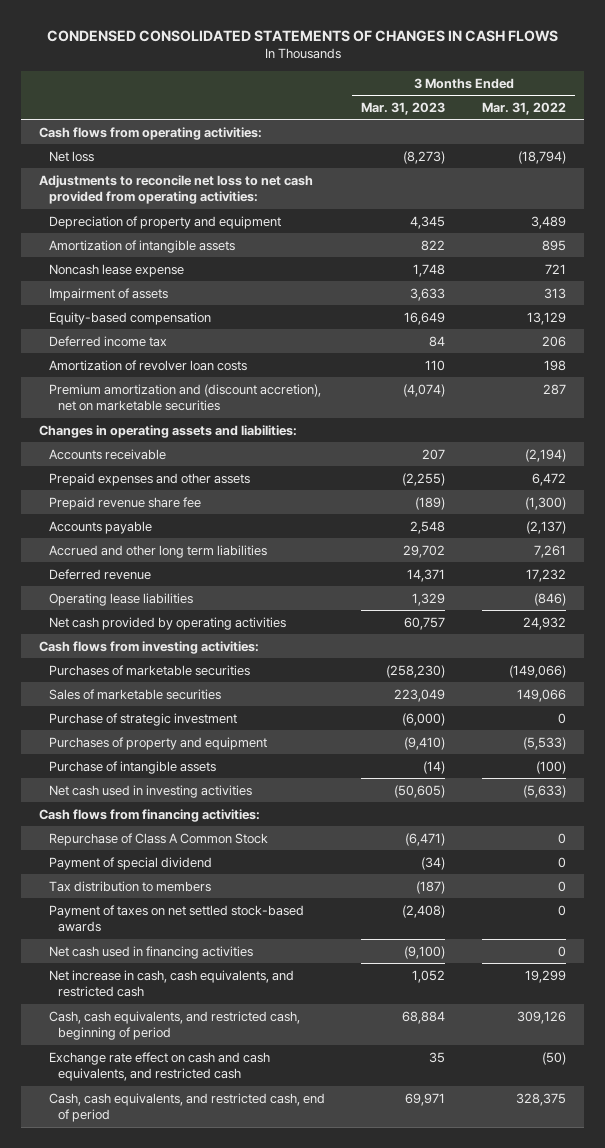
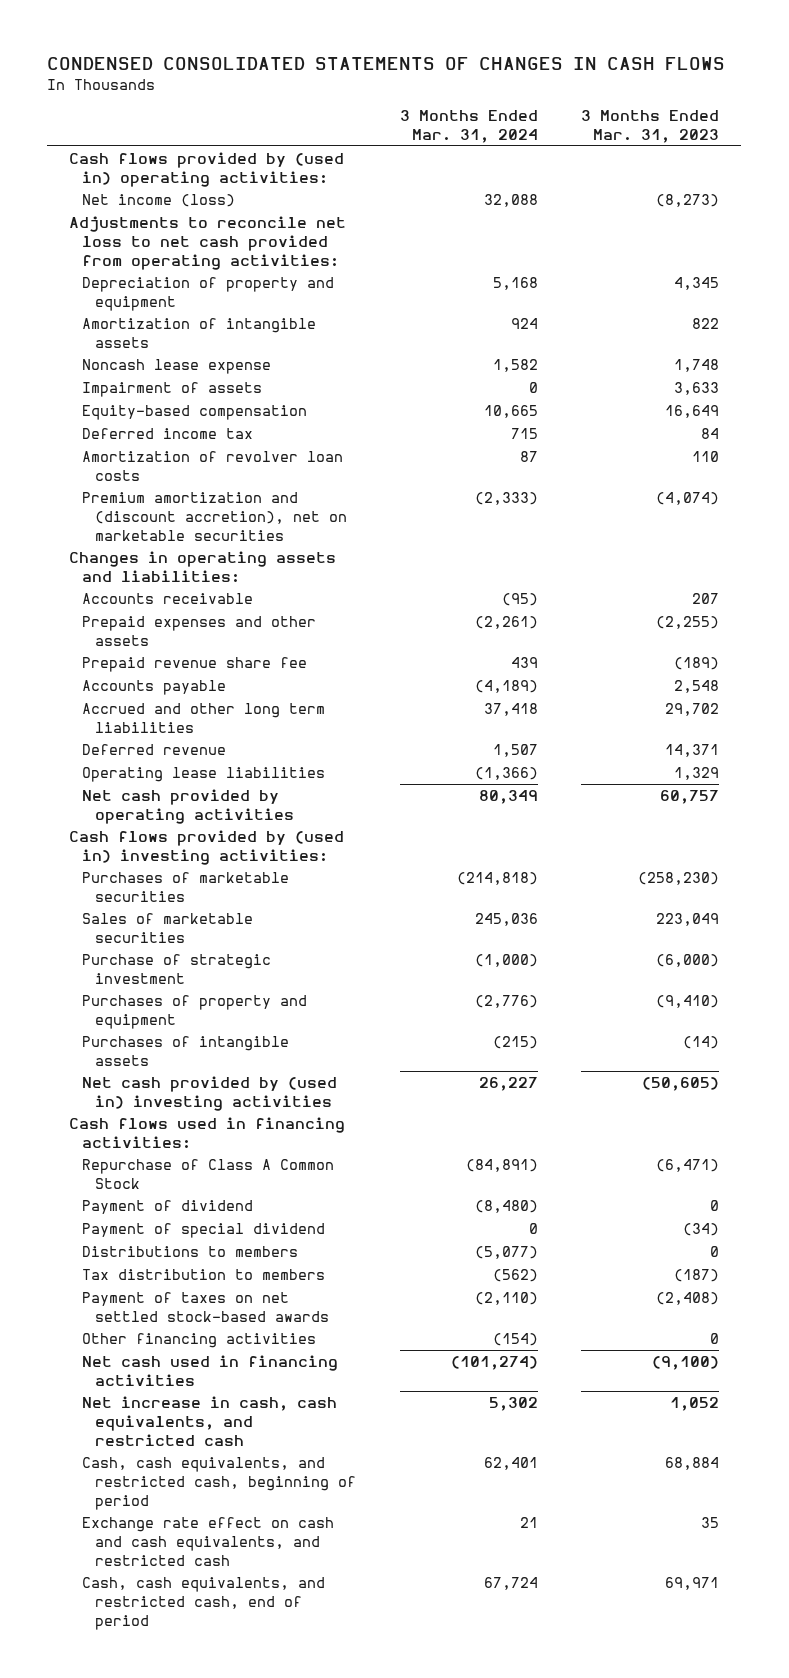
- | 3 Months Ended Mar. 31, 2023 | 3 Months Ended Mar. 31, 2022
+ | 3 Months Ended Mar. 31, 2024 | 3 Months Ended Mar. 31, 2023
- Cash flows from operating activities:
- Net loss | (8,273) | (18,794)
+ Cash flows provided by (used in) operating activities:
+ Net income (loss) | 32,088 | (8,273)
- Cash flows from investing activities:
+ Cash flows provided by (used in) investing activities:
- Purchase of intangible assets | (14) | (100)
- Net cash used in investing activities | (50,605) | (5,633)
- Cash flows from financing activities:
+ Purchases of intangible assets | (215) | (14)
+ Net cash provided by (used in) investing activities | 26,227 | (50,605)
+ Cash flows used in financing activities:
+ Payment of dividend | (8,480) | 0
+ Distributions to members | (5,077) | 0
+ Other financing activities | (154) | 0

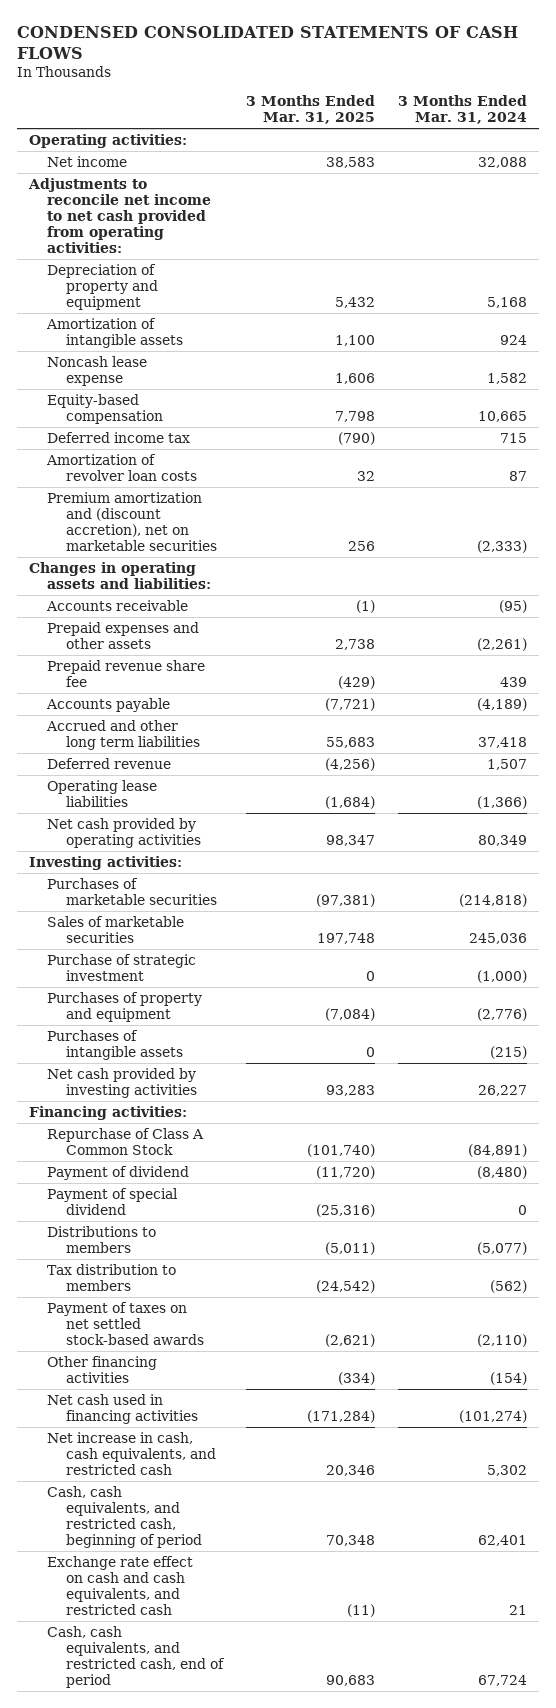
- CONDENSED CONSOLIDATED STATEMENTS OF CHANGES IN CASH FLOWS
+ CONDENSED CONSOLIDATED STATEMENTS OF CASH FLOWS
- | 3 Months Ended Mar. 31, 2024 | 3 Months Ended Mar. 31, 2023
+ | 3 Months Ended Mar. 31, 2025 | 3 Months Ended Mar. 31, 2024
- Cash flows provided by (used in) operating activities:
- Net income (loss) | 32,088 | (8,273)
- Adjustments to reconcile net loss to net cash provided from operating activities:
+ Operating activities:
+ Net income | 38,583 | 32,088
+ Adjustments to reconcile net income to net cash provided from operating activities:
- Impairment of assets | 0 | 3,633
- Cash flows provided by (used in) investing activities:
+ Investing activities:
- Net cash provided by (used in) investing activities | 26,227 | (50,605)
- Cash flows used in financing activities:
+ Net cash provided by investing activities | 93,283 | 26,227
+ Financing activities:

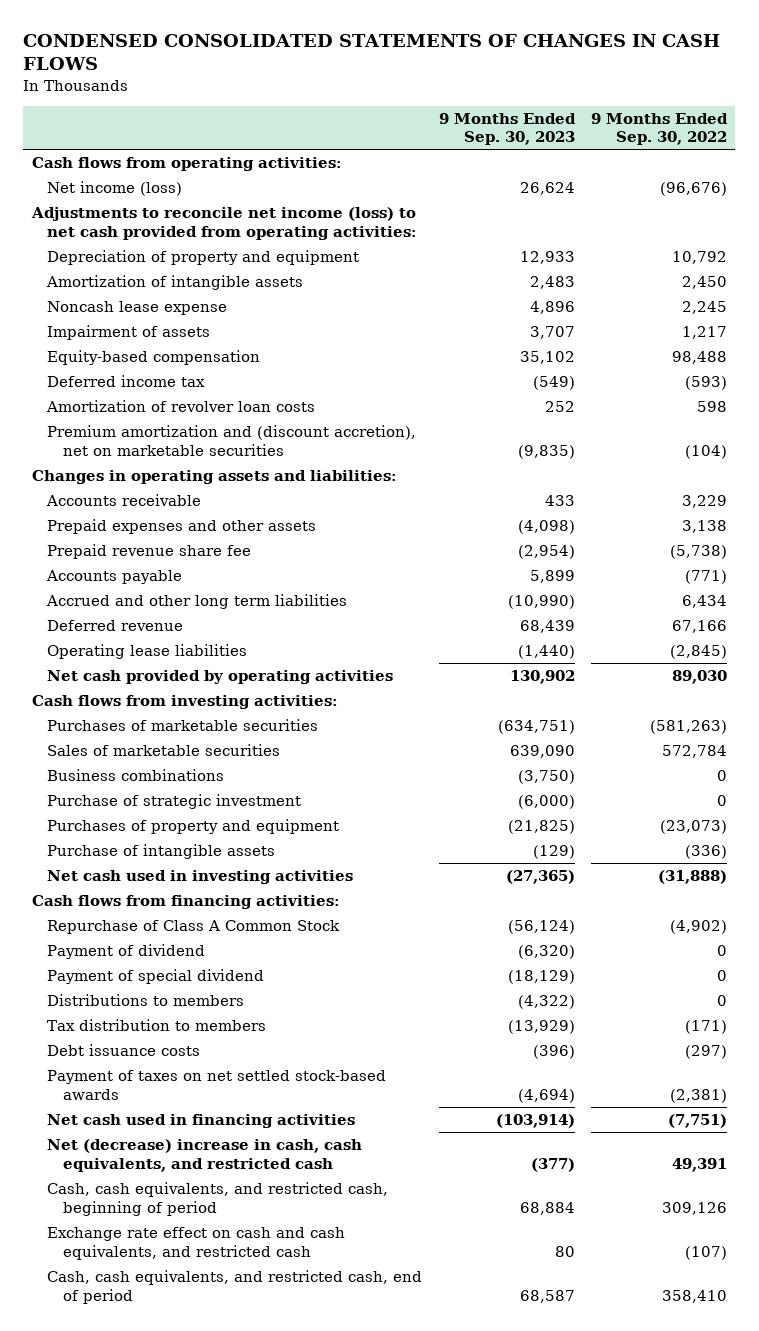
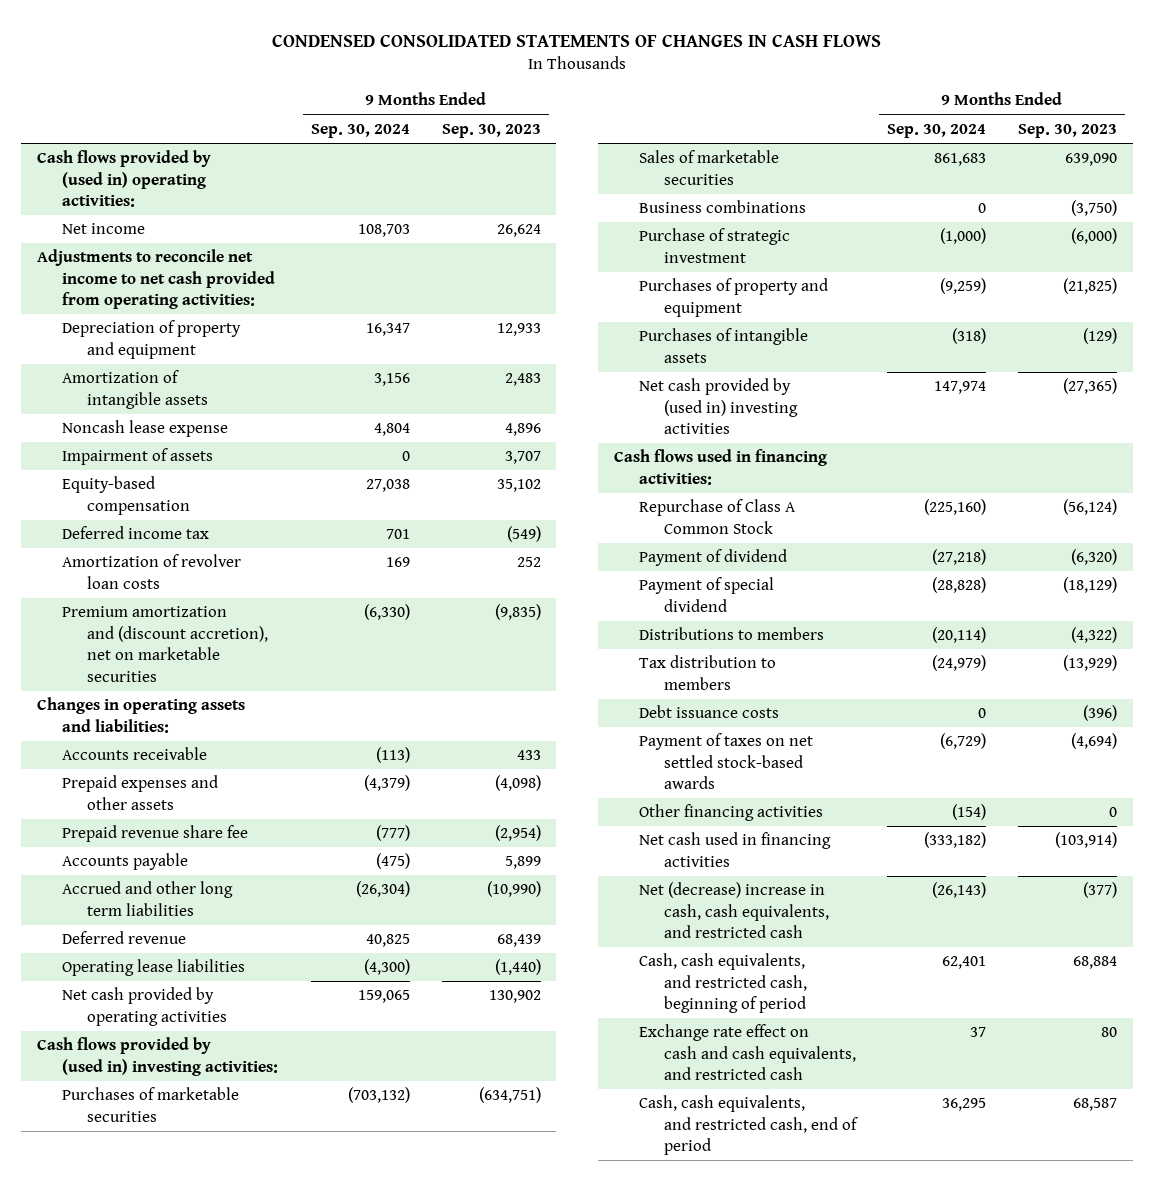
- | 9 Months Ended Sep. 30, 2023 | 9 Months Ended Sep. 30, 2022
+ | 9 Months Ended Sep. 30, 2024 | 9 Months Ended Sep. 30, 2023
- Cash flows from operating activities:
- Net income (loss) | 26,624 | (96,676)
- Adjustments to reconcile net income (loss) to net cash provided from operating activities:
+ Cash flows provided by (used in) operating activities:
+ Net income | 108,703 | 26,624
+ Adjustments to reconcile net income to net cash provided from operating activities:
- Cash flows from investing activities:
+ Cash flows provided by (used in) investing activities:
- Purchase of intangible assets | (129) | (336)
- Net cash used in investing activities | (27,365) | (31,888)
- Cash flows from financing activities:
+ Purchases of intangible assets | (318) | (129)
+ Net cash provided by (used in) investing activities | 147,974 | (27,365)
+ Cash flows used in financing activities:
+ Other financing activities | (154) | 0

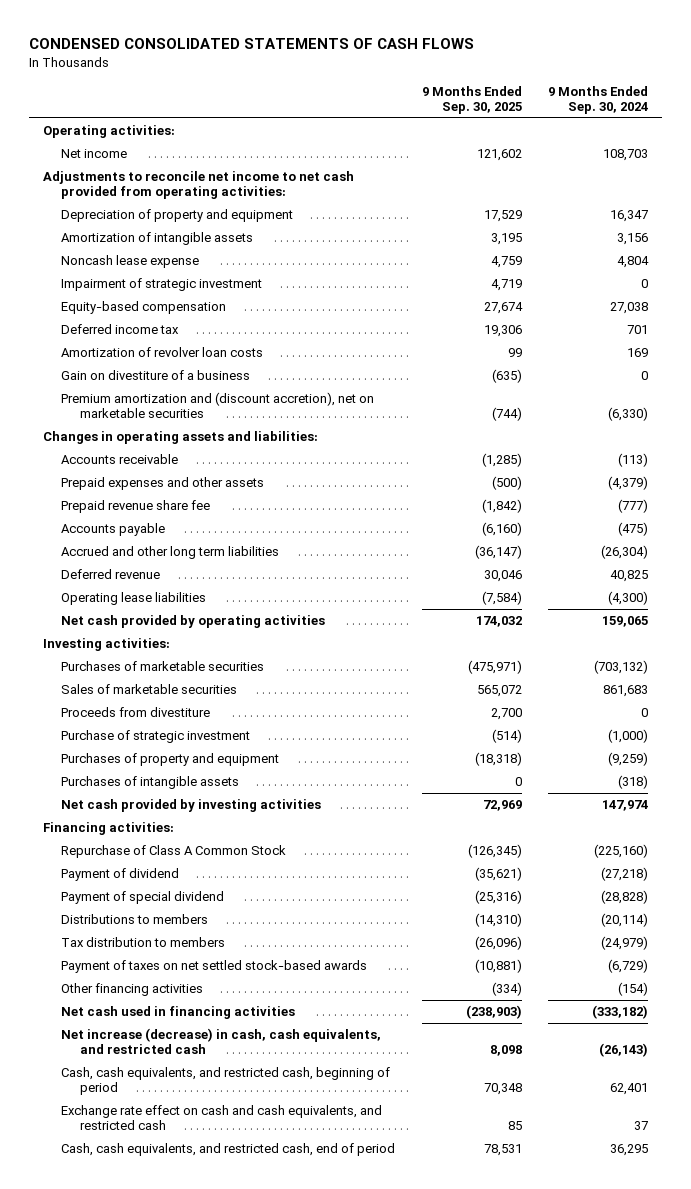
- CONDENSED CONSOLIDATED STATEMENTS OF CHANGES IN CASH FLOWS
+ CONDENSED CONSOLIDATED STATEMENTS OF CASH FLOWS
- | 9 Months Ended Sep. 30, 2024 | 9 Months Ended Sep. 30, 2023
+ | 9 Months Ended Sep. 30, 2025 | 9 Months Ended Sep. 30, 2024
- Cash flows provided by (used in) operating activities:
+ Operating activities:
- Impairment of assets | 0 | 3,707
+ Impairment of strategic investment | 4,719 | 0
+ Gain on divestiture of a business | (635) | 0
- Cash flows provided by (used in) investing activities:
+ Investing activities:
- Business combinations | 0 | (3,750)
+ Proceeds from divestiture | 2,700 | 0
- Net cash provided by (used in) investing activities | 147,974 | (27,365)
- Cash flows used in financing activities:
+ Net cash provided by investing activities | 72,969 | 147,974
+ Financing activities:
- Debt issuance costs | 0 | (396)
- Net (decrease) increase in cash, cash equivalents, and restricted cash | (26,143) | (377)
+ Net increase (decrease) in cash, cash equivalents, and restricted cash | 8,098 | (26,143)

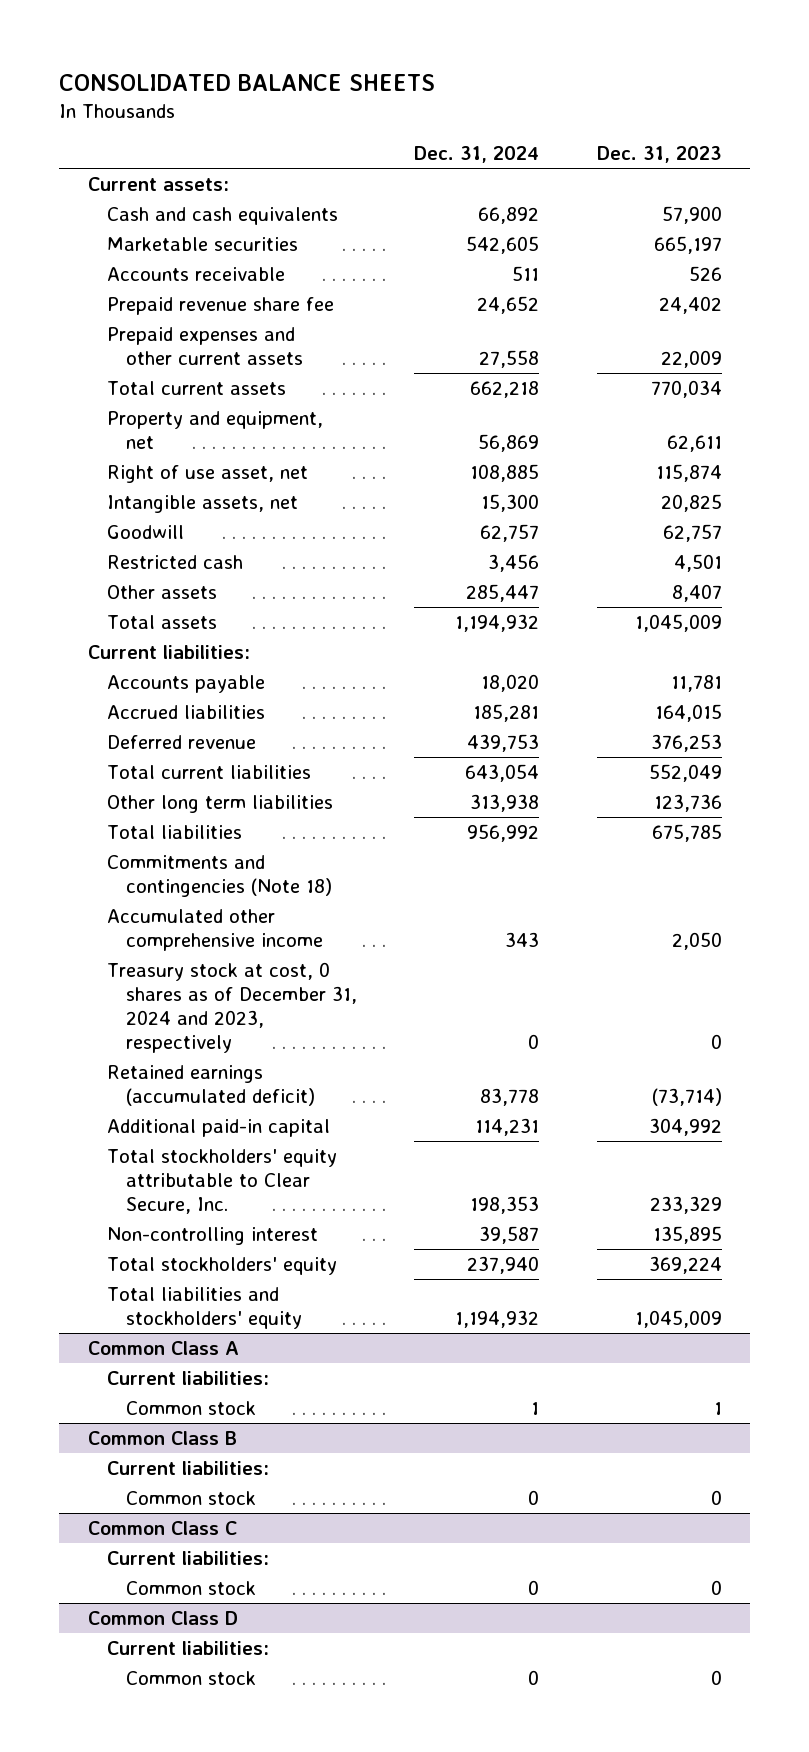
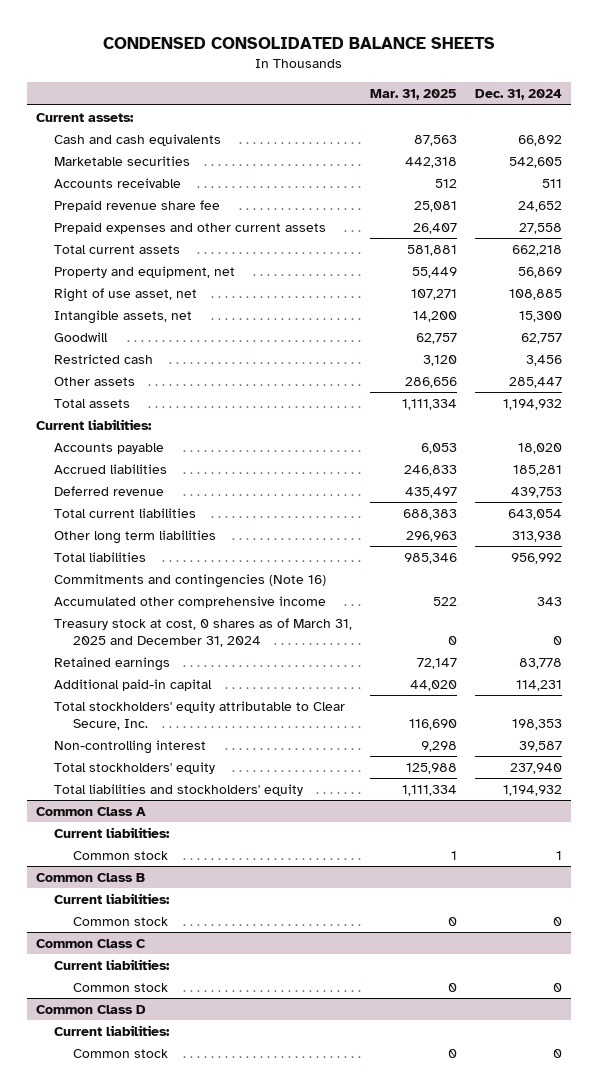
- CONSOLIDATED BALANCE SHEETS
+ CONDENSED CONSOLIDATED BALANCE SHEETS
- | Dec. 31, 2024 | Dec. 31, 2023
+ | Mar. 31, 2025 | Dec. 31, 2024
- Commitments and contingencies (Note 18)
+ Commitments and contingencies (Note 16)
- Treasury stock at cost, 0 shares as of December 31, 2024 and 2023, respectively | 0 | 0
- Retained earnings (accumulated deficit) | 83,778 | (73,714)
+ Treasury stock at cost, 0 shares as of March 31, 2025 and December 31, 2024 | 0 | 0
+ Retained earnings | 72,147 | 83,778

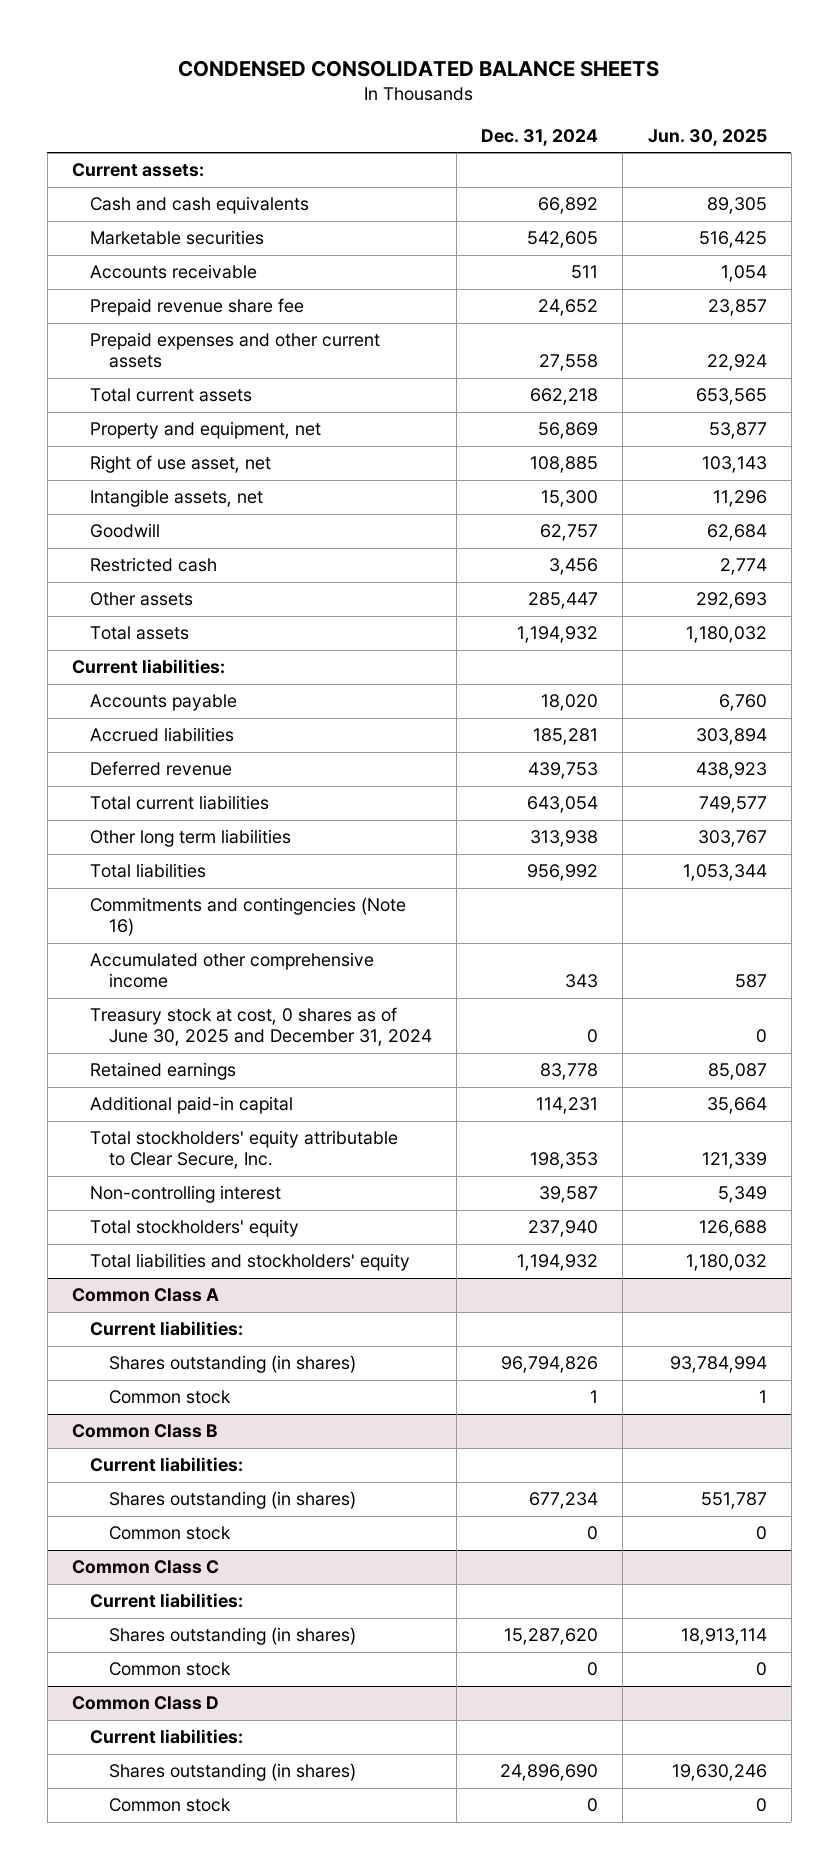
- | Mar. 31, 2025 | Dec. 31, 2024
+ | Dec. 31, 2024 | Jun. 30, 2025
- Treasury stock at cost, 0 shares as of March 31, 2025 and December 31, 2024 | 0 | 0
+ Treasury stock at cost, 0 shares as of June 30, 2025 and December 31, 2024 | 0 | 0
@ Common Class A
+ Shares outstanding (in shares) | 96,794,826 | 93,784,994
@ Common Class B
+ Shares outstanding (in shares) | 677,234 | 551,787
@ Common Class C
+ Shares outstanding (in shares) | 15,287,620 | 18,913,114
@ Common Class D
+ Shares outstanding (in shares) | 24,896,690 | 19,630,246

